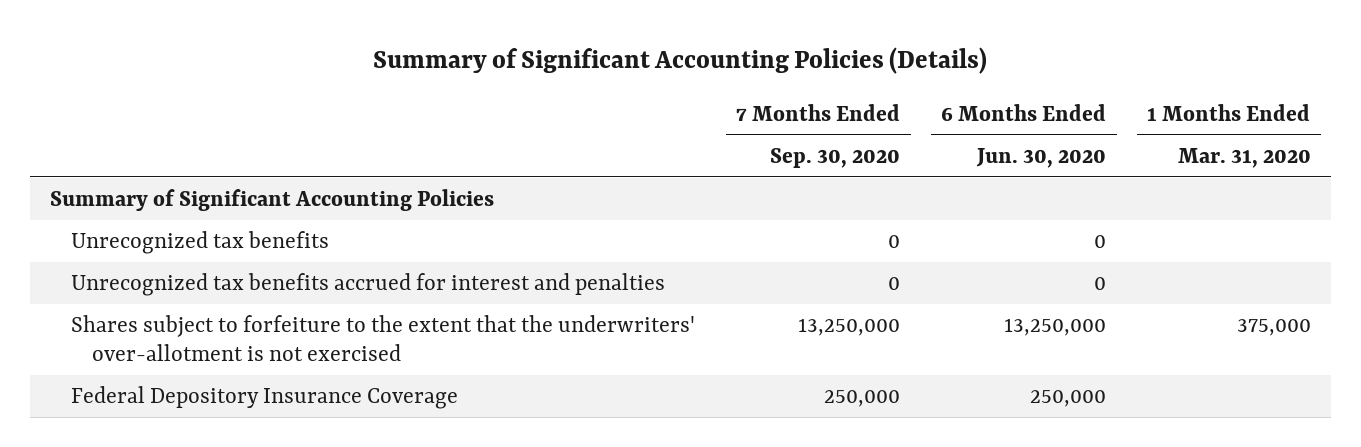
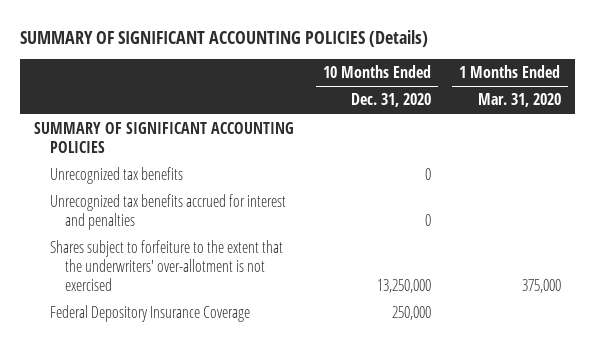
- Summary of Significant Accounting Policies (Details)
+ SUMMARY OF SIGNIFICANT ACCOUNTING POLICIES (Details)
- | 7 Months Ended Sep. 30, 2020 | 6 Months Ended Jun. 30, 2020 | 1 Months Ended Mar. 31, 2020
+ | 10 Months Ended Dec. 31, 2020 | 1 Months Ended Mar. 31, 2020
- Summary of Significant Accounting Policies
+ SUMMARY OF SIGNIFICANT ACCOUNTING POLICIES

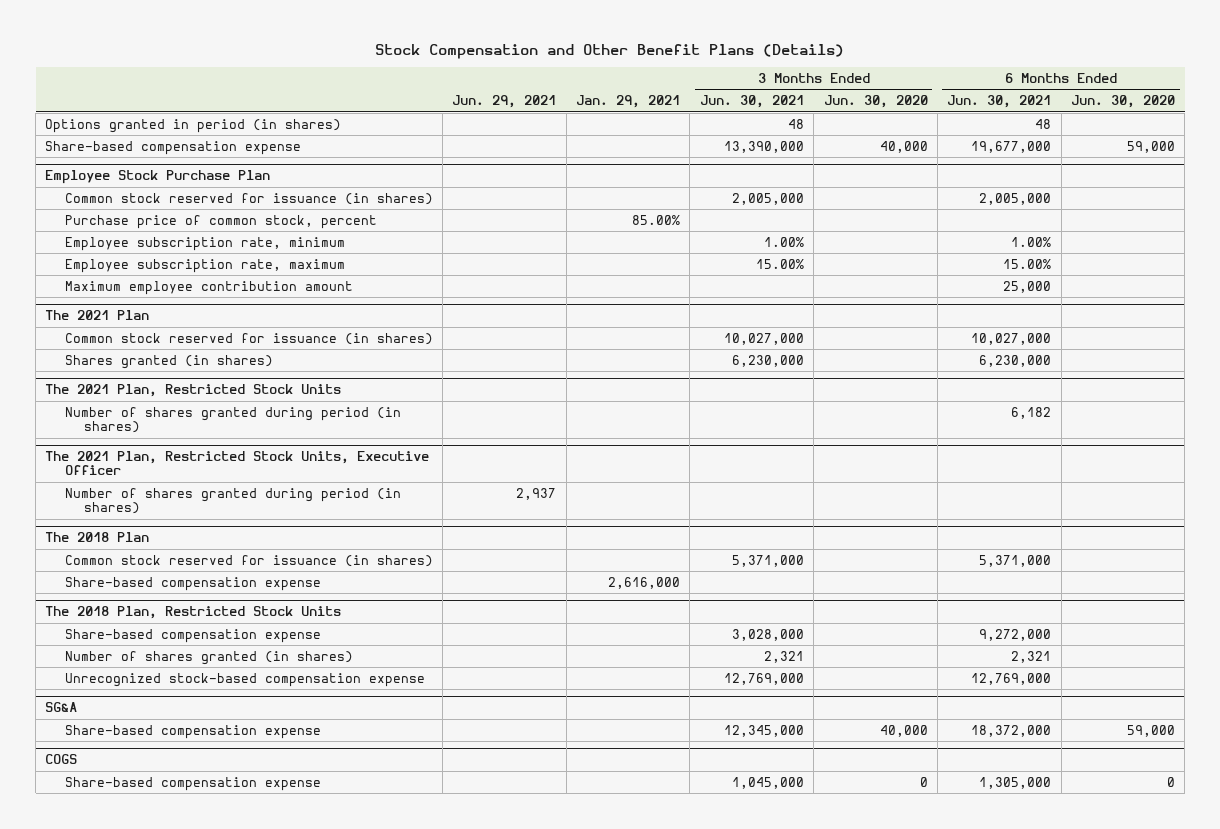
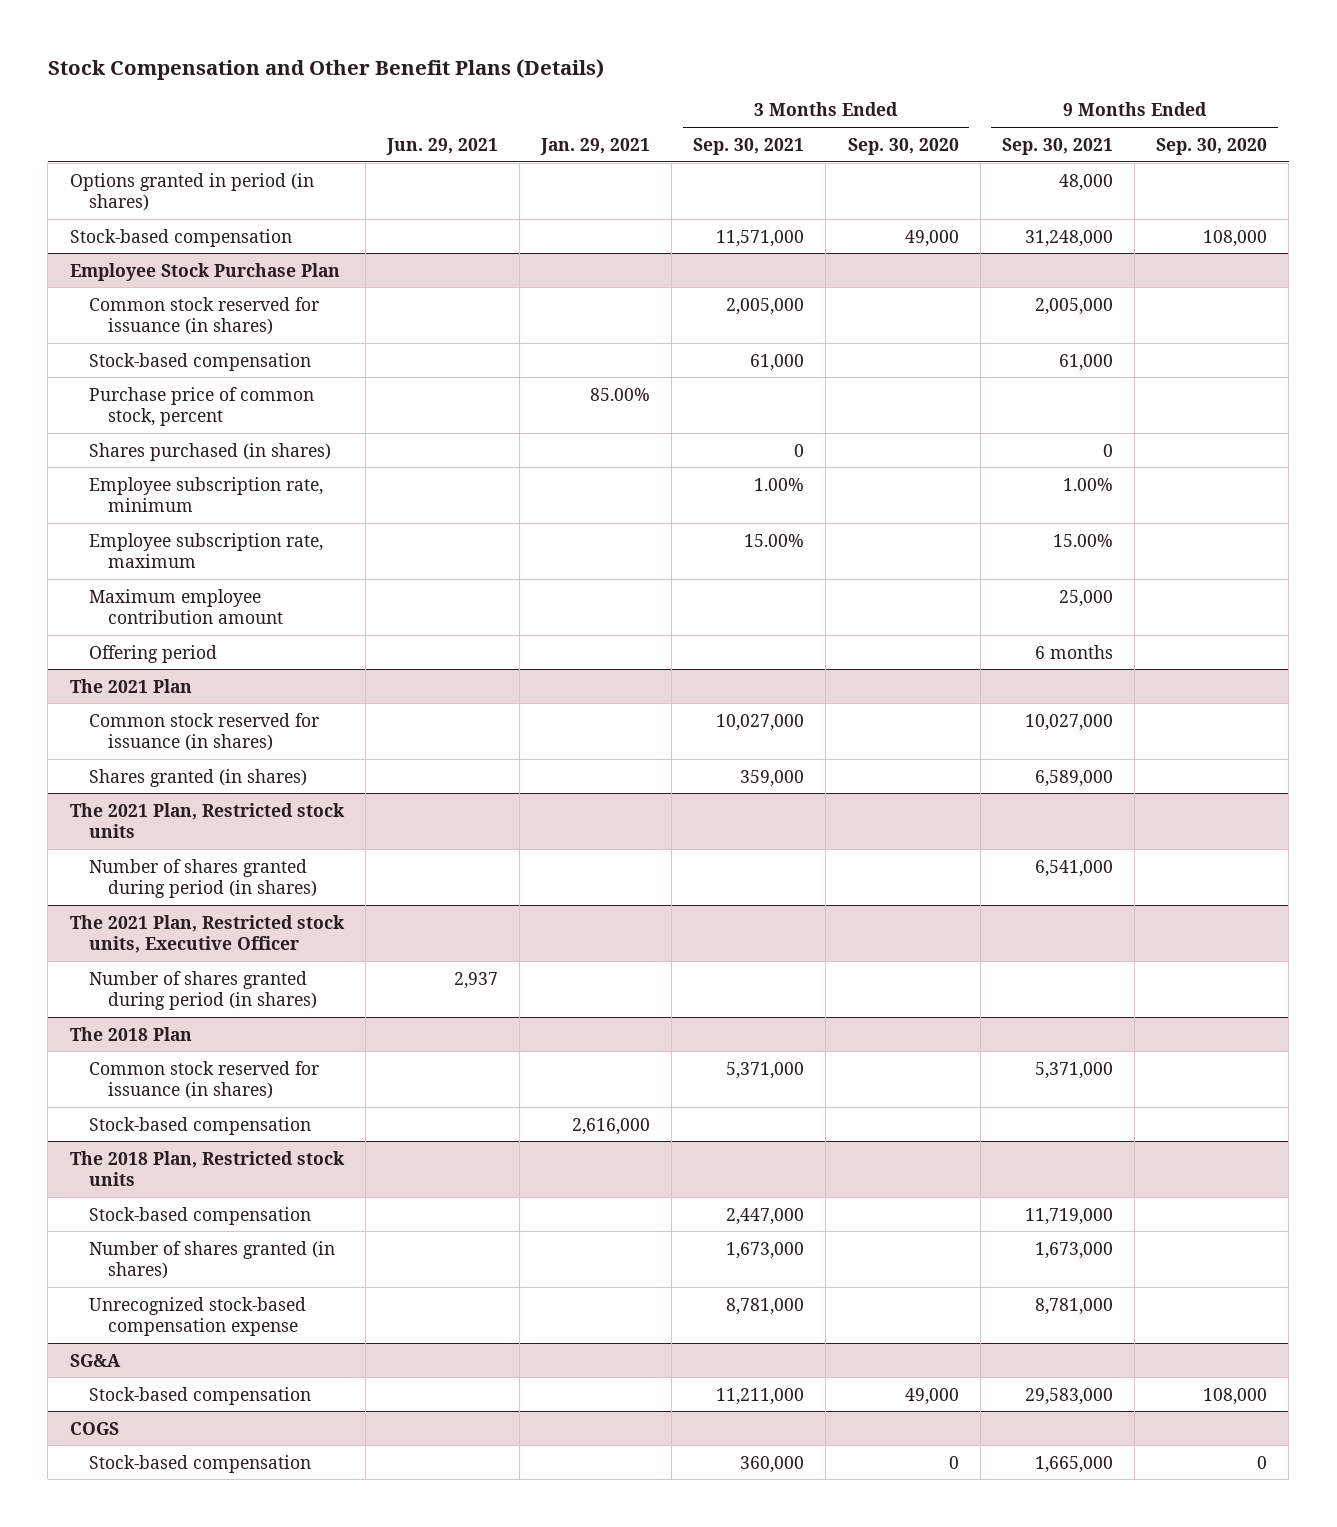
- | Jun. 29, 2021 | Jan. 29, 2021 | 3 Months Ended Jun. 30, 2021 | 3 Months Ended Jun. 30, 2020 | 6 Months Ended Jun. 30, 2021 | 6 Months Ended Jun. 30, 2020
+ | Jun. 29, 2021 | Jan. 29, 2021 | 3 Months Ended Sep. 30, 2021 | 3 Months Ended Sep. 30, 2020 | 9 Months Ended Sep. 30, 2021 | 9 Months Ended Sep. 30, 2020
- Share-based compensation expense | | | 13,390,000 | 40,000 | 19,677,000 | 59,000
+ Stock-based compensation | | | 11,571,000 | 49,000 | 31,248,000 | 108,000
@ Employee Stock Purchase Plan
+ Stock-based compensation | | | 61,000 | | 61,000 |
+ Shares purchased (in shares) | | | 0 | | 0 |
+ Offering period | | | | | 6 months |
- The 2021 Plan, Restricted Stock Units
+ The 2021 Plan, Restricted stock units
- The 2021 Plan, Restricted Stock Units, Executive Officer
+ The 2021 Plan, Restricted stock units, Executive Officer
@ The 2018 Plan
- Share-based compensation expense | | 2,616,000 | | | |
- The 2018 Plan, Restricted Stock Units
- Share-based compensation expense | | | 3,028,000 | | 9,272,000 |
@ The 2018 Plan
+ Stock-based compensation | | 2,616,000 | | | |
+ The 2018 Plan, Restricted stock units
+ Stock-based compensation | | | 2,447,000 | | 11,719,000 |
@ SG&A
- Share-based compensation expense | | | 12,345,000 | 40,000 | 18,372,000 | 59,000
+ Stock-based compensation | | | 11,211,000 | 49,000 | 29,583,000 | 108,000
@ COGS
- Share-based compensation expense | | | 1,045,000 | 0 | 1,305,000 | 0
+ Stock-based compensation | | | 360,000 | 0 | 1,665,000 | 0

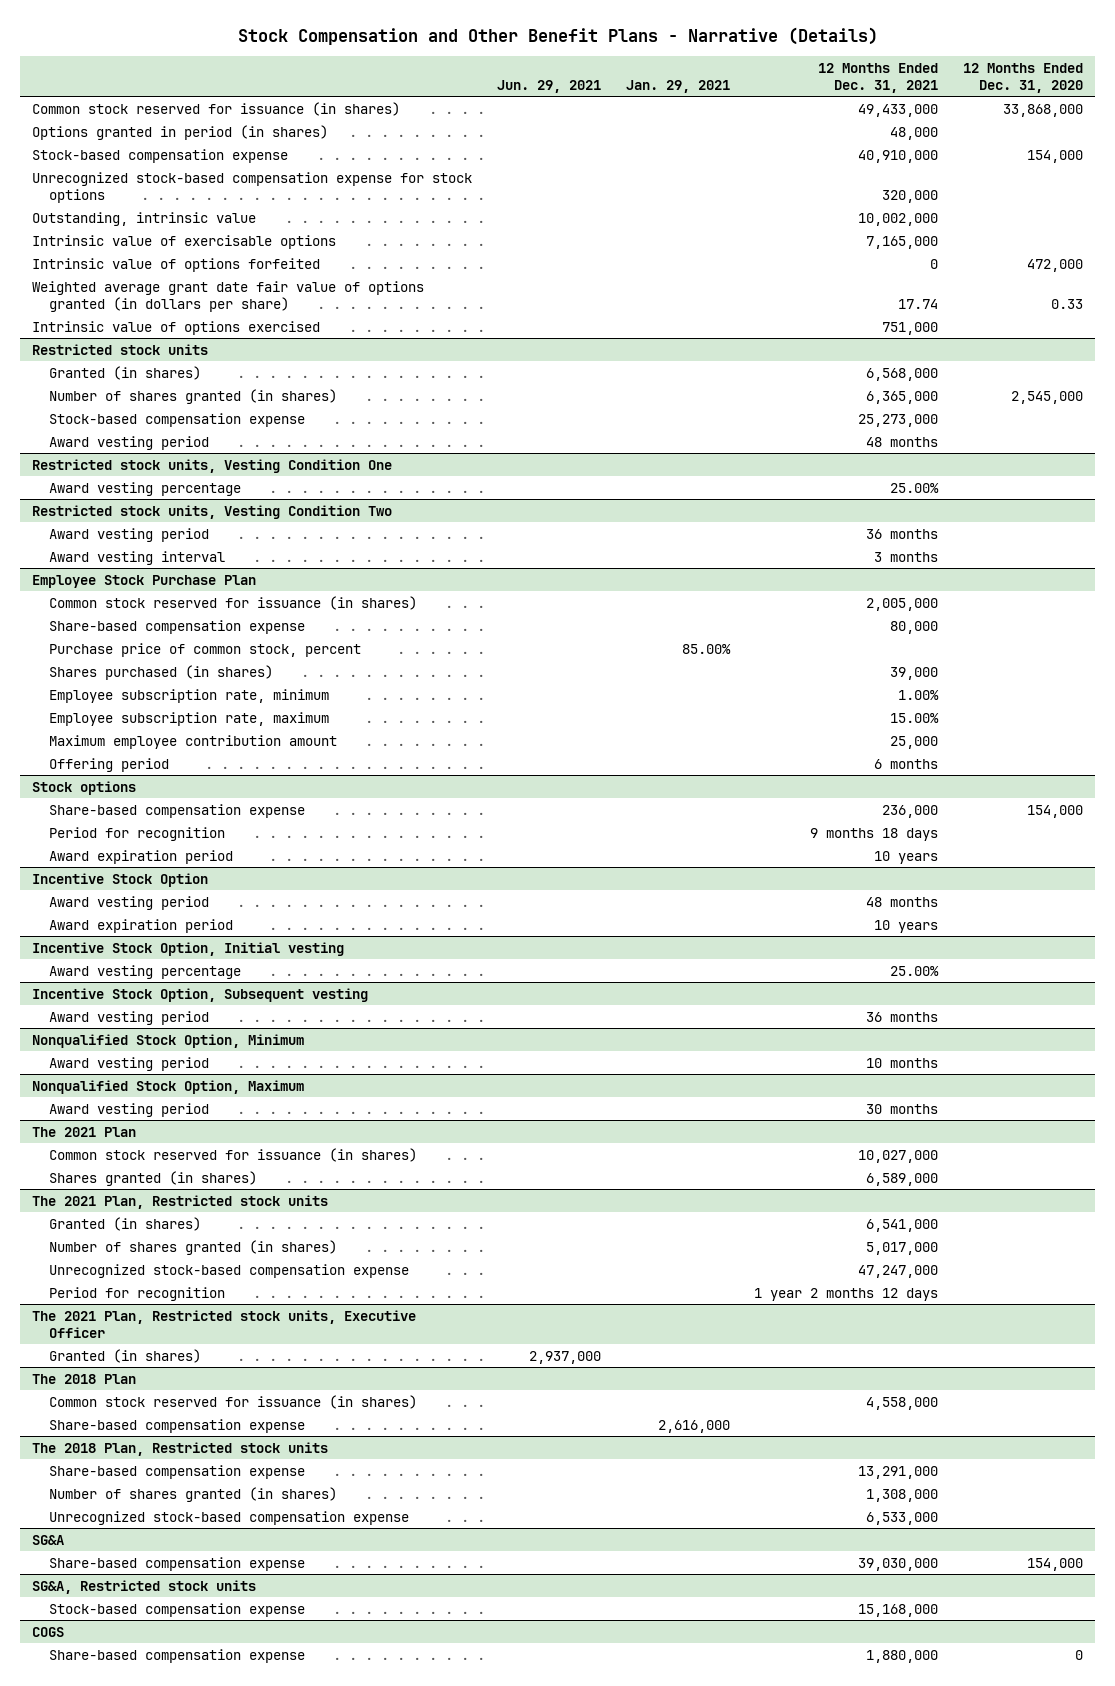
- Stock Compensation and Other Benefit Plans (Details)
+ Stock Compensation and Other Benefit Plans - Narrative (Details)
- | Jun. 29, 2021 | Jan. 29, 2021 | 3 Months Ended Sep. 30, 2021 | 3 Months Ended Sep. 30, 2020 | 9 Months Ended Sep. 30, 2021 | 9 Months Ended Sep. 30, 2020
+ | Jun. 29, 2021 | Jan. 29, 2021 | 12 Months Ended Dec. 31, 2021 | 12 Months Ended Dec. 31, 2020
+ Common stock reserved for issuance (in shares) | | | 49,433,000 | 33,868,000
- Stock-based compensation | | | 11,571,000 | 49,000 | 31,248,000 | 108,000
+ Stock-based compensation expense | | | 40,910,000 | 154,000
+ Unrecognized stock-based compensation expense for stock options | | | 320,000 |
+ Outstanding, intrinsic value | | | 10,002,000 |
+ Intrinsic value of exercisable options | | | 7,165,000 |
+ Intrinsic value of options forfeited | | | 0 | 472,000
+ Weighted average grant date fair value of options granted (in dollars per share) | | | 17.74 | 0.33
+ Intrinsic value of options exercised | | | 751,000 |
+ Restricted stock units
+ Granted (in shares) | | | 6,568,000 |
+ Number of shares granted (in shares) | | | 6,365,000 | 2,545,000
+ Stock-based compensation expense | | | 25,273,000 |
+ Award vesting period | | | 48 months |
+ Restricted stock units, Vesting Condition One
+ Award vesting percentage | | | 25.00% |
+ Restricted stock units, Vesting Condition Two
+ Award vesting period | | | 36 months |
+ Award vesting interval | | | 3 months |
@ Employee Stock Purchase Plan
- Stock-based compensation | | | 61,000 | | 61,000 |
+ Share-based compensation expense | | | 80,000 |
+ Stock options
+ Share-based compensation expense | | | 236,000 | 154,000
+ Period for recognition | | | 9 months 18 days |
+ Award expiration period | | | 10 years |
+ Incentive Stock Option
+ Award vesting period | | | 48 months |
+ Award expiration period | | | 10 years |
+ Incentive Stock Option, Initial vesting
+ Award vesting percentage | | | 25.00% |
+ Incentive Stock Option, Subsequent vesting
+ Award vesting period | | | 36 months |
+ Nonqualified Stock Option, Minimum
+ Award vesting period | | | 10 months |
+ Nonqualified Stock Option, Maximum
+ Award vesting period | | | 30 months |
@ The 2021 Plan, Restricted stock units
- Number of shares granted during period (in shares) | | | | | 6,541,000 |
+ Granted (in shares) | | | 6,541,000 |
+ Number of shares granted (in shares) | | | 5,017,000 |
+ Unrecognized stock-based compensation expense | | | 47,247,000 |
+ Period for recognition | | | 1 year 2 months 12 days |
@ The 2021 Plan, Restricted stock units, Executive Officer
- Number of shares granted during period (in shares) | 2,937 | | | | |
+ Granted (in shares) | 2,937,000 | | |
@ The 2018 Plan
- Stock-based compensation | | 2,616,000 | | | |
+ Share-based compensation expense | | 2,616,000 | |
@ The 2018 Plan, Restricted stock units
- Stock-based compensation | | | 2,447,000 | | 11,719,000 |
+ Share-based compensation expense | | | 13,291,000 |
@ SG&A
- Stock-based compensation | | | 11,211,000 | 49,000 | 29,583,000 | 108,000
+ Share-based compensation expense | | | 39,030,000 | 154,000
+ SG&A, Restricted stock units
+ Stock-based compensation expense | | | 15,168,000 |
@ COGS
- Stock-based compensation | | | 360,000 | 0 | 1,665,000 | 0
+ Share-based compensation expense | | | 1,880,000 | 0

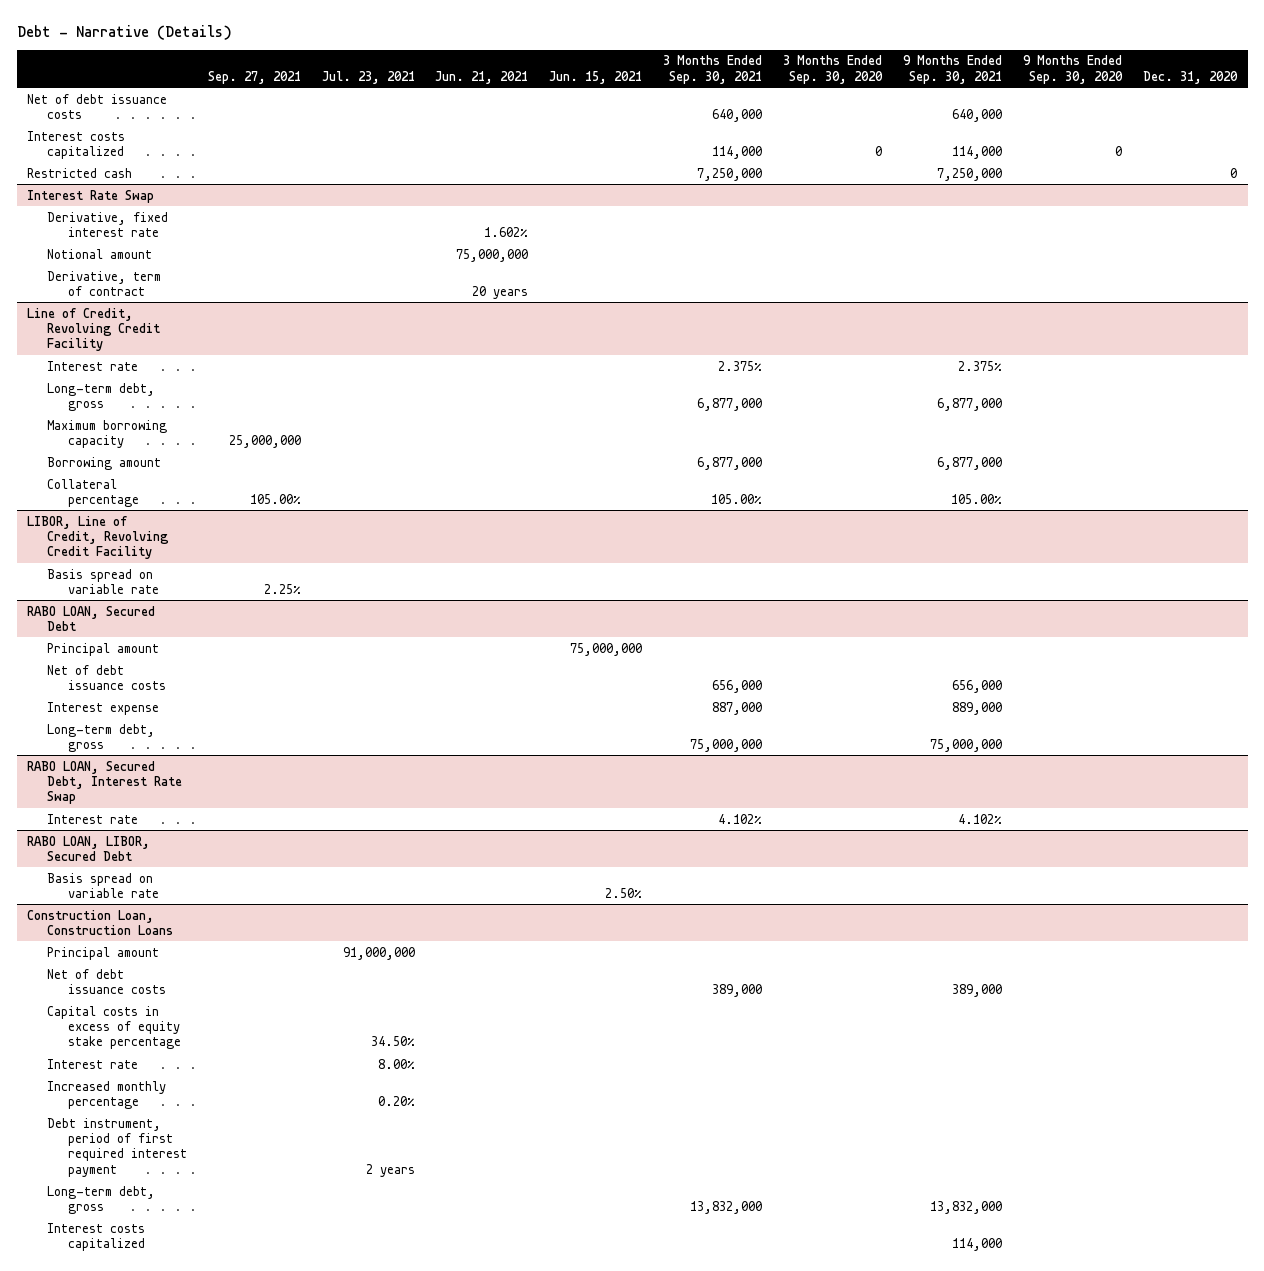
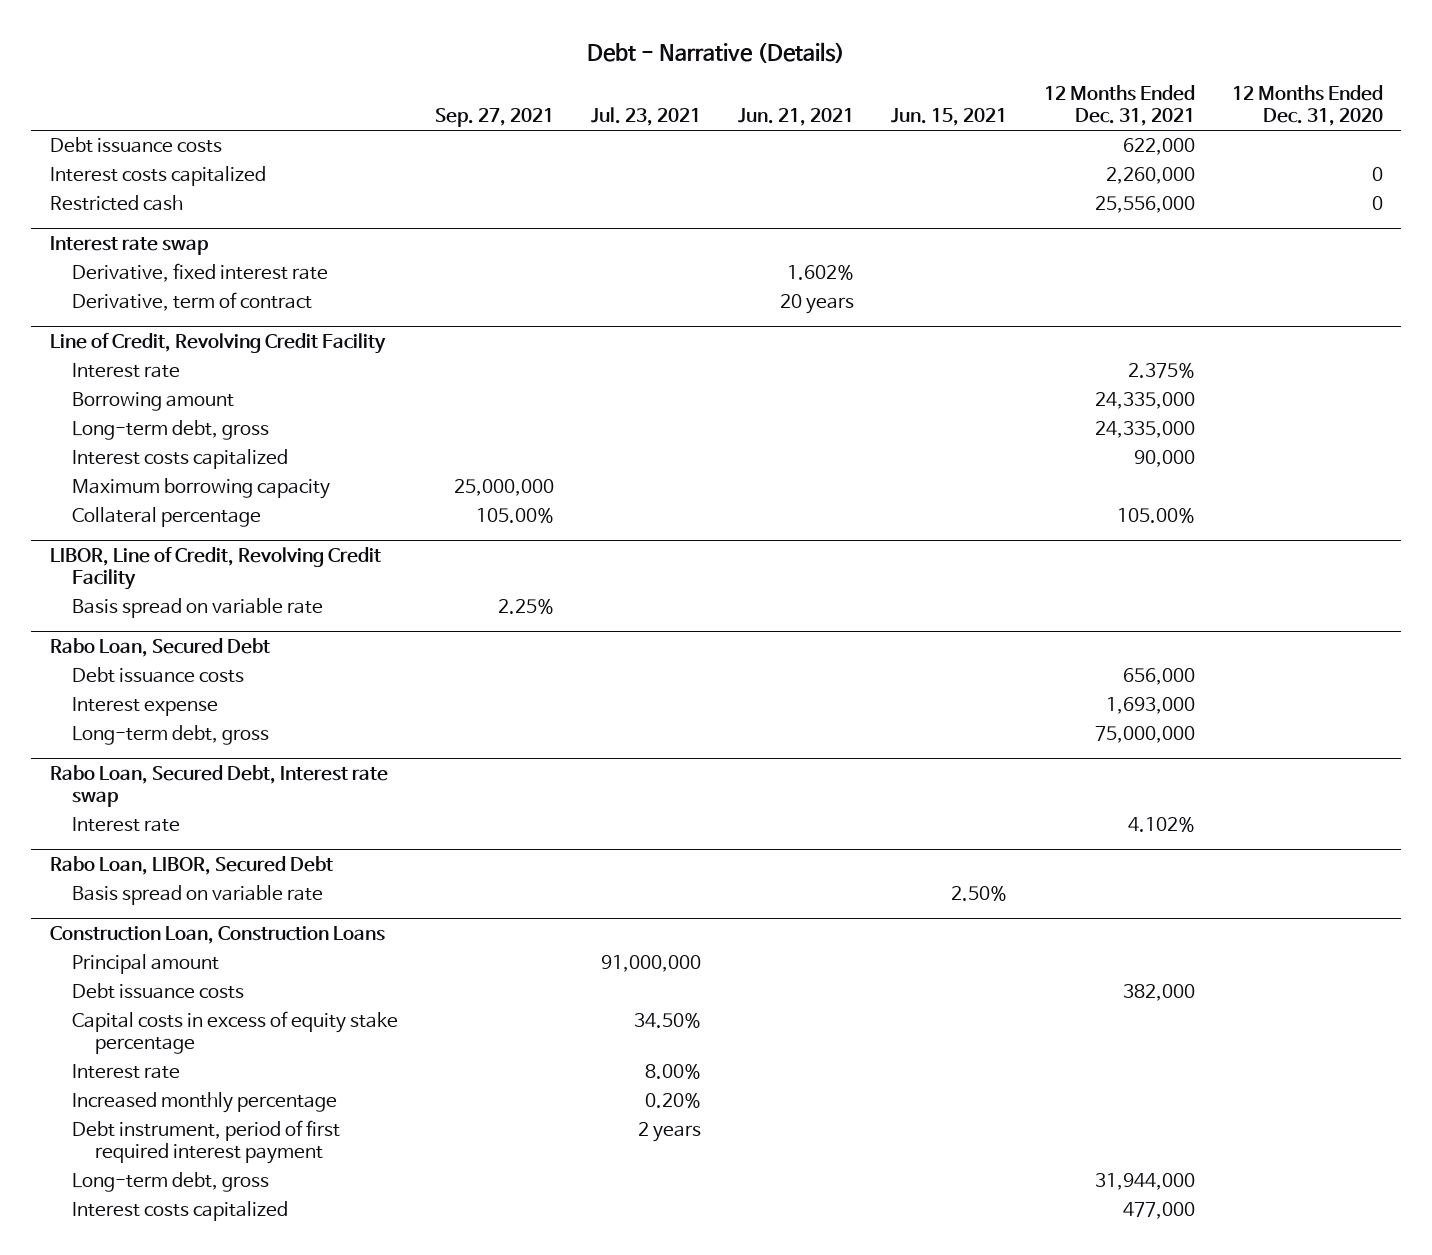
- | Sep. 27, 2021 | Jul. 23, 2021 | Jun. 21, 2021 | Jun. 15, 2021 | 3 Months Ended Sep. 30, 2021 | 3 Months Ended Sep. 30, 2020 | 9 Months Ended Sep. 30, 2021 | 9 Months Ended Sep. 30, 2020 | Dec. 31, 2020
+ | Sep. 27, 2021 | Jul. 23, 2021 | Jun. 21, 2021 | Jun. 15, 2021 | 12 Months Ended Dec. 31, 2021 | 12 Months Ended Dec. 31, 2020
- Net of debt issuance costs | | | | | 640,000 | | 640,000 | |
+ Debt issuance costs | | | | | 622,000 |
- Interest Rate Swap
+ Interest rate swap
- Notional amount | | | 75,000,000 | | | | | |
@ Line of Credit, Revolving Credit Facility
moved up: Borrowing amount | | | | | 24,335,000 |
+ Interest costs capitalized | | | | | 90,000 |
- RABO LOAN, Secured Debt
- Principal amount | | | | 75,000,000 | | | | |
- Net of debt issuance costs | | | | | 656,000 | | 656,000 | |
+ Rabo Loan, Secured Debt
+ Debt issuance costs | | | | | 656,000 |
- RABO LOAN, Secured Debt, Interest Rate Swap
+ Rabo Loan, Secured Debt, Interest rate swap
- RABO LOAN, LIBOR, Secured Debt
+ Rabo Loan, LIBOR, Secured Debt
@ Construction Loan, Construction Loans
- Net of debt issuance costs | | | | | 389,000 | | 389,000 | |
+ Debt issuance costs | | | | | 382,000 |

